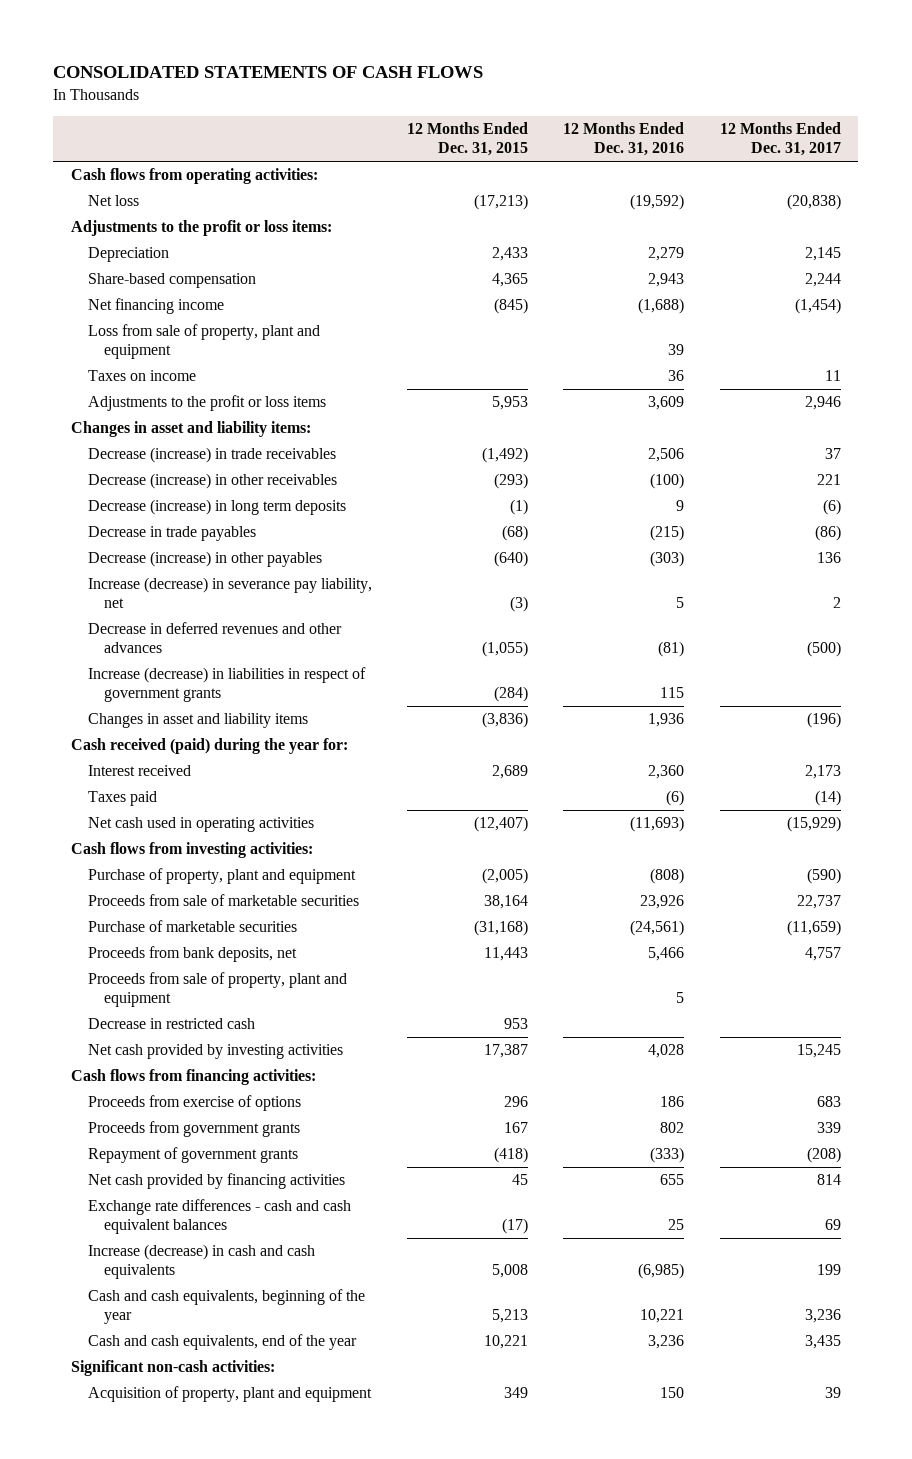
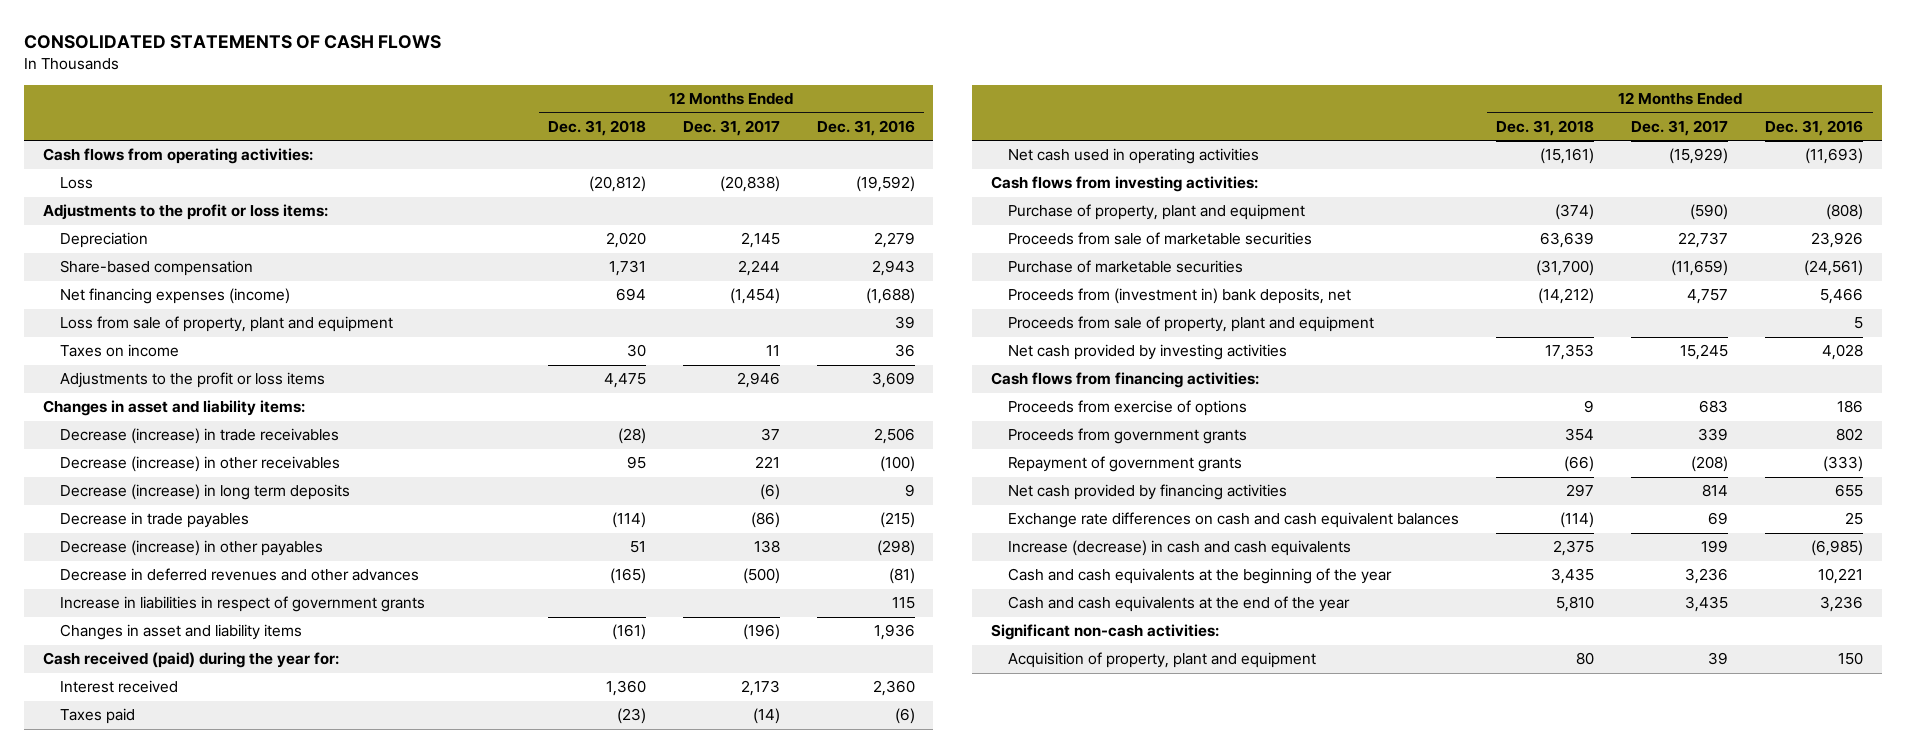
- | 12 Months Ended Dec. 31, 2015 | 12 Months Ended Dec. 31, 2016 | 12 Months Ended Dec. 31, 2017
+ | 12 Months Ended Dec. 31, 2018 | 12 Months Ended Dec. 31, 2017 | 12 Months Ended Dec. 31, 2016
- Net loss | (17,213) | (19,592) | (20,838)
+ Loss | (20,812) | (20,838) | (19,592)
- Net financing income | (845) | (1,688) | (1,454)
+ Net financing expenses (income) | 694 | (1,454) | (1,688)
- Decrease (increase) in other payables | (640) | (303) | 136
- Increase (decrease) in severance pay liability, net | (3) | 5 | 2
+ Decrease (increase) in other payables | 51 | 138 | (298)
- Increase (decrease) in liabilities in respect of government grants | (284) | 115 |
+ Increase in liabilities in respect of government grants | | | 115
- Proceeds from bank deposits, net | 11,443 | 5,466 | 4,757
+ Proceeds from (investment in) bank deposits, net | (14,212) | 4,757 | 5,466
- Decrease in restricted cash | 953 | |
- Exchange rate differences - cash and cash equivalent balances | (17) | 25 | 69
+ Exchange rate differences on cash and cash equivalent balances | (114) | 69 | 25
- Cash and cash equivalents, beginning of the year | 5,213 | 10,221 | 3,236
- Cash and cash equivalents, end of the year | 10,221 | 3,236 | 3,435
+ Cash and cash equivalents at the beginning of the year | 3,435 | 3,236 | 10,221
+ Cash and cash equivalents at the end of the year | 5,810 | 3,435 | 3,236

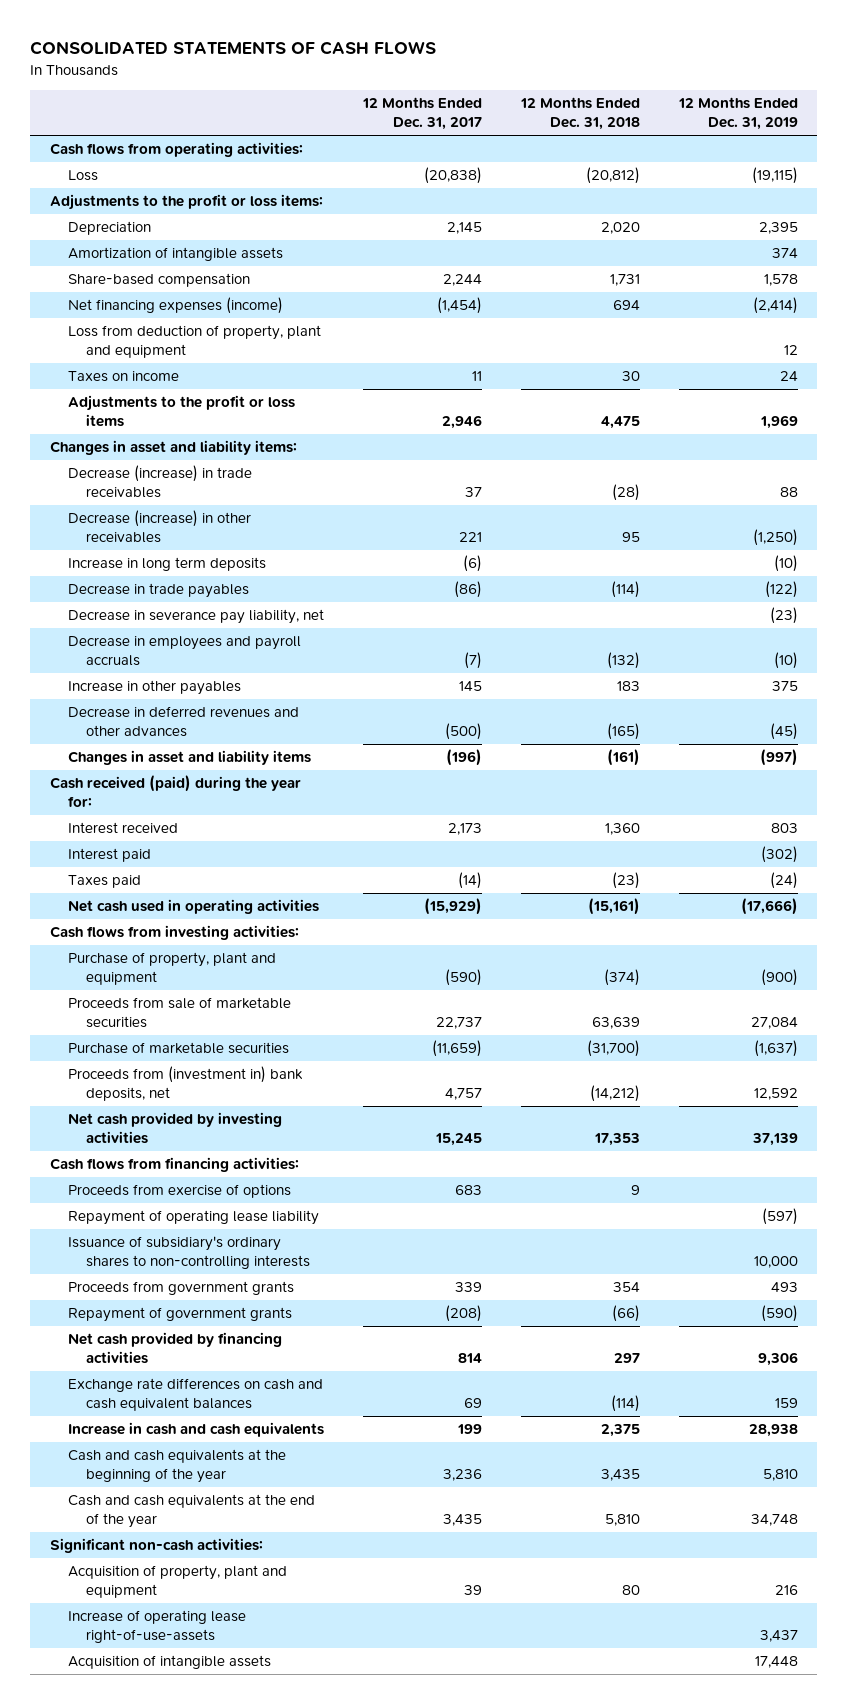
- | 12 Months Ended Dec. 31, 2018 | 12 Months Ended Dec. 31, 2017 | 12 Months Ended Dec. 31, 2016
+ | 12 Months Ended Dec. 31, 2017 | 12 Months Ended Dec. 31, 2018 | 12 Months Ended Dec. 31, 2019
+ Amortization of intangible assets | | | 374
- Loss from sale of property, plant and equipment | | | 39
+ Loss from deduction of property, plant and equipment | | | 12
- Decrease (increase) in long term deposits | | (6) | 9
+ Increase in long term deposits | (6) | | (10)
- Decrease (increase) in other payables | 51 | 138 | (298)
+ Decrease in severance pay liability, net | | | (23)
+ Decrease in employees and payroll accruals | (7) | (132) | (10)
+ Increase in other payables | 145 | 183 | 375
- Increase in liabilities in respect of government grants | | | 115
+ Interest paid | | | (302)
- Proceeds from sale of property, plant and equipment | | | 5
+ Repayment of operating lease liability | | | (597)
+ Issuance of subsidiary's ordinary shares to non-controlling interests | | | 10,000
- Increase (decrease) in cash and cash equivalents | 2,375 | 199 | (6,985)
+ Increase in cash and cash equivalents | 199 | 2,375 | 28,938
+ Increase of operating lease right-of-use-assets | | | 3,437
+ Acquisition of intangible assets | | | 17,448

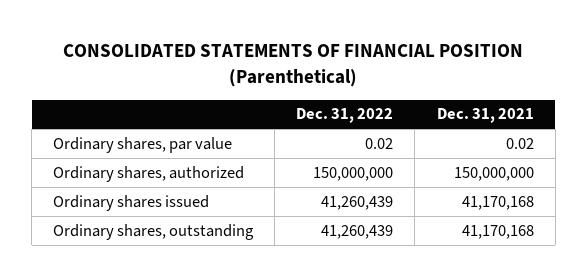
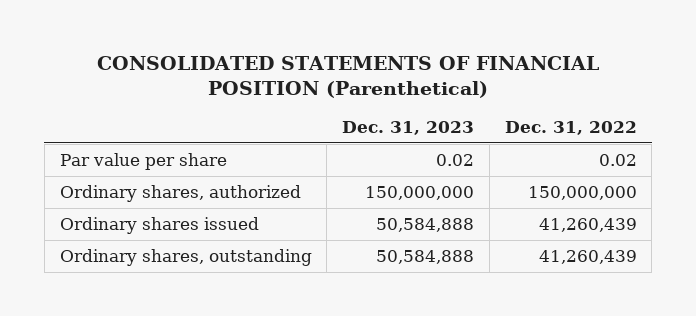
- | Dec. 31, 2022 | Dec. 31, 2021
+ | Dec. 31, 2023 | Dec. 31, 2022
- Ordinary shares, par value | 0.02 | 0.02
+ Par value per share | 0.02 | 0.02

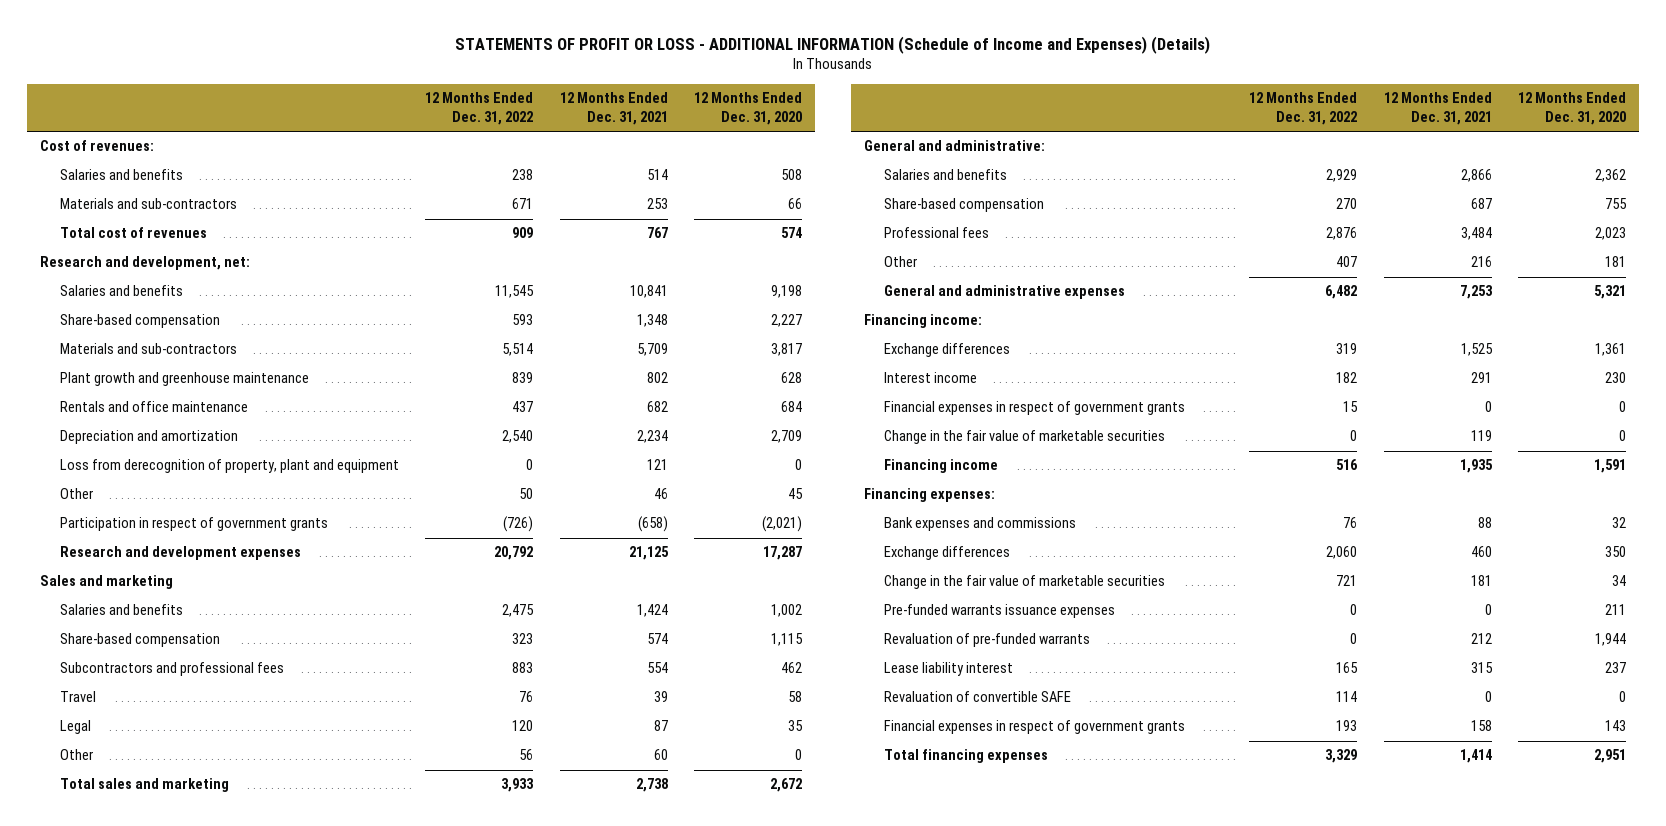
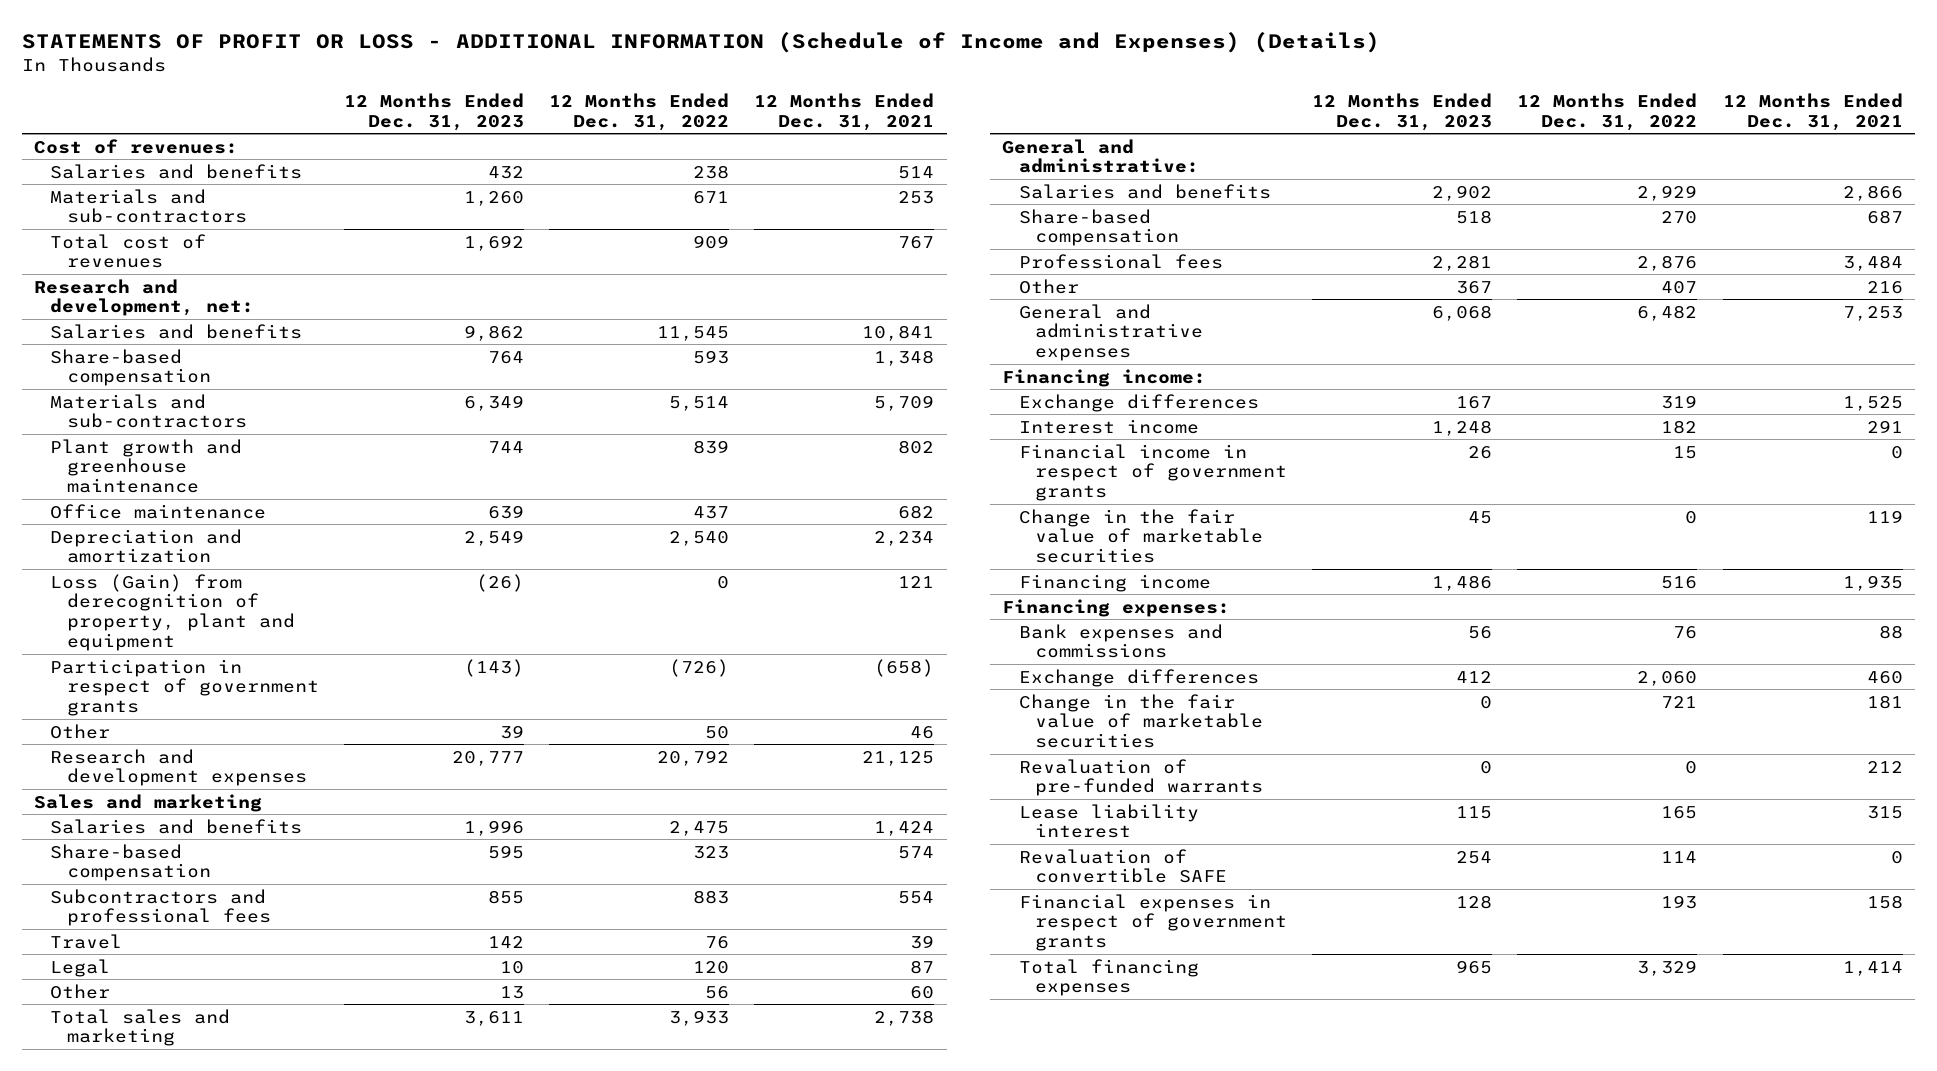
- | 12 Months Ended Dec. 31, 2022 | 12 Months Ended Dec. 31, 2021 | 12 Months Ended Dec. 31, 2020
+ | 12 Months Ended Dec. 31, 2023 | 12 Months Ended Dec. 31, 2022 | 12 Months Ended Dec. 31, 2021
- Rentals and office maintenance | 437 | 682 | 684
+ Office maintenance | 639 | 437 | 682
- Loss from derecognition of property, plant and equipment | 0 | 121 | 0
+ Loss (Gain) from derecognition of property, plant and equipment | (26) | 0 | 121
moved down: Other | 39 | 50 | 46
- Financial expenses in respect of government grants | 15 | 0 | 0
+ Financial income in respect of government grants | 26 | 15 | 0
- Pre-funded warrants issuance expenses | 0 | 0 | 211

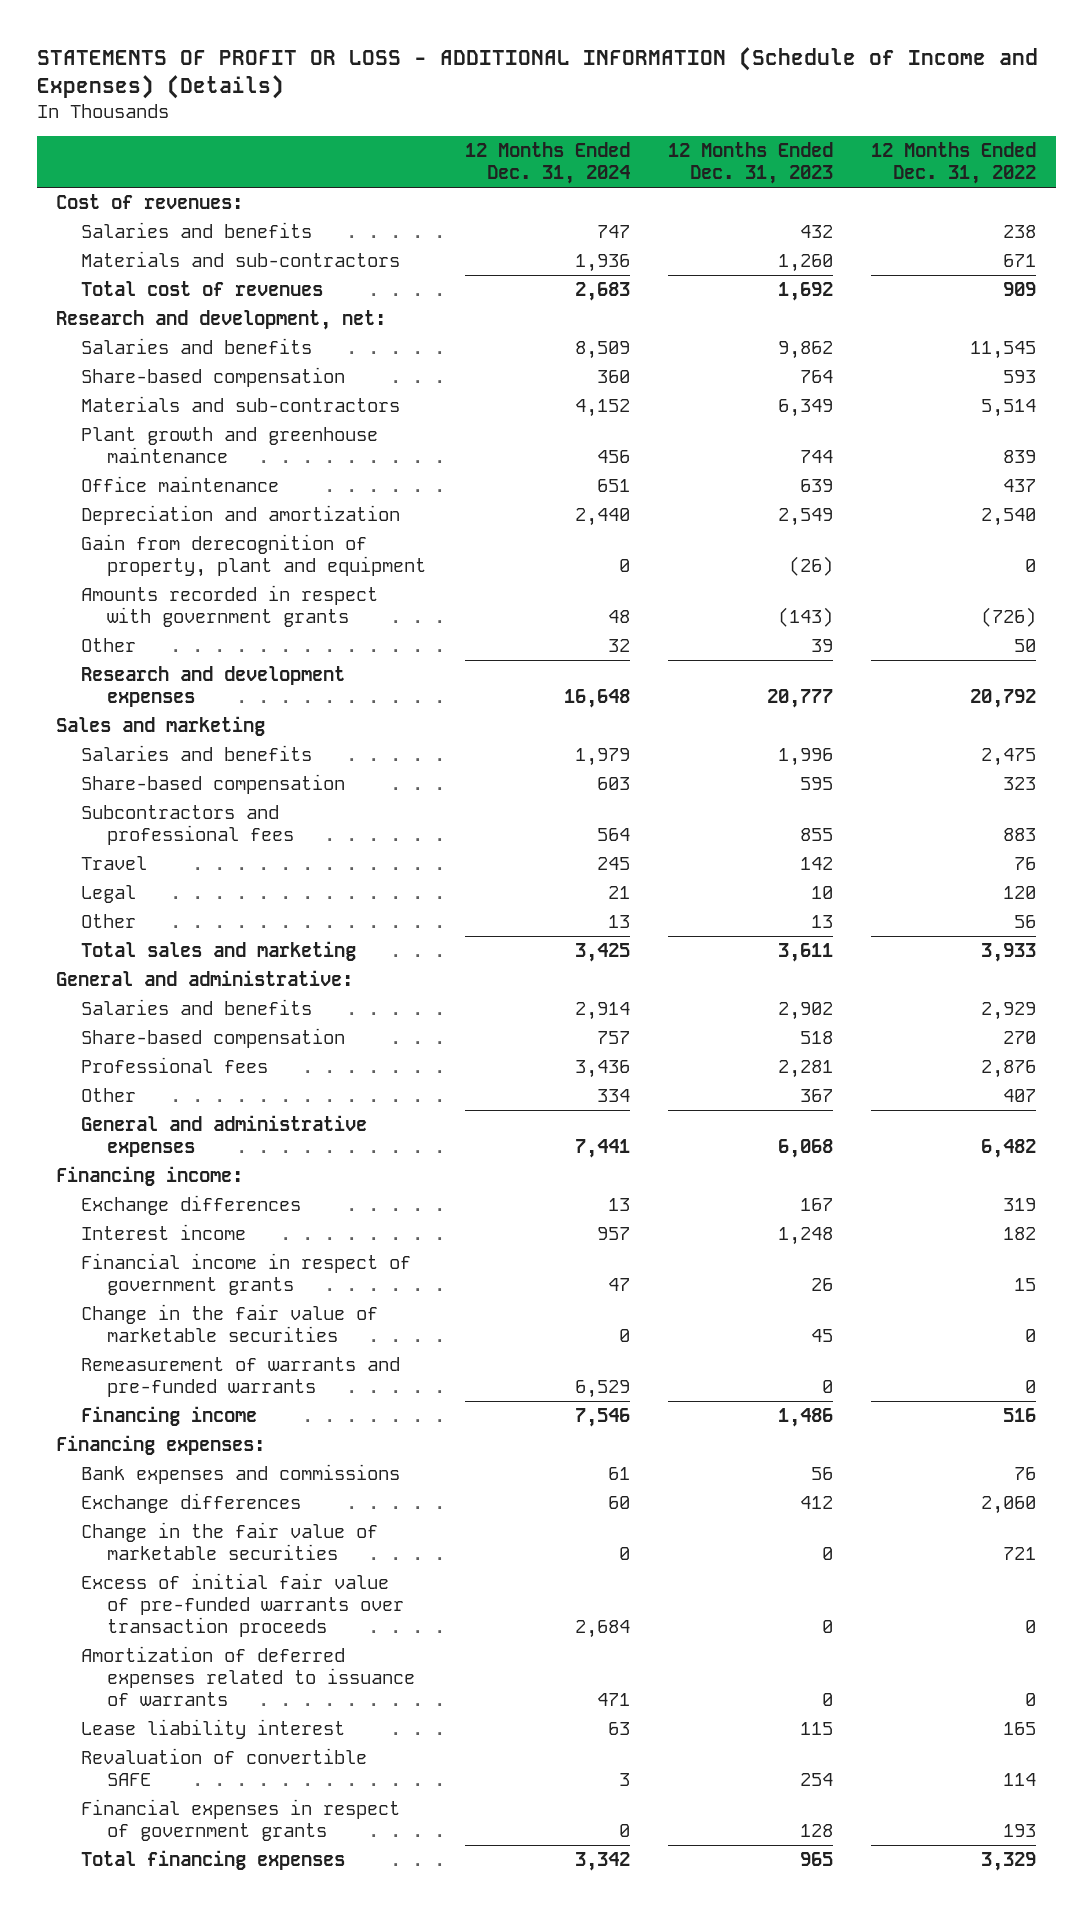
- | 12 Months Ended Dec. 31, 2023 | 12 Months Ended Dec. 31, 2022 | 12 Months Ended Dec. 31, 2021
+ | 12 Months Ended Dec. 31, 2024 | 12 Months Ended Dec. 31, 2023 | 12 Months Ended Dec. 31, 2022
- Loss (Gain) from derecognition of property, plant and equipment | (26) | 0 | 121
- Participation in respect of government grants | (143) | (726) | (658)
+ Gain from derecognition of property, plant and equipment | 0 | (26) | 0
+ Amounts recorded in respect with government grants | 48 | (143) | (726)
+ Remeasurement of warrants and pre-funded warrants | 6,529 | 0 | 0
- Revaluation of pre-funded warrants | 0 | 0 | 212
+ Excess of initial fair value of pre-funded warrants over transaction proceeds | 2,684 | 0 | 0
+ Amortization of deferred expenses related to issuance of warrants | 471 | 0 | 0

